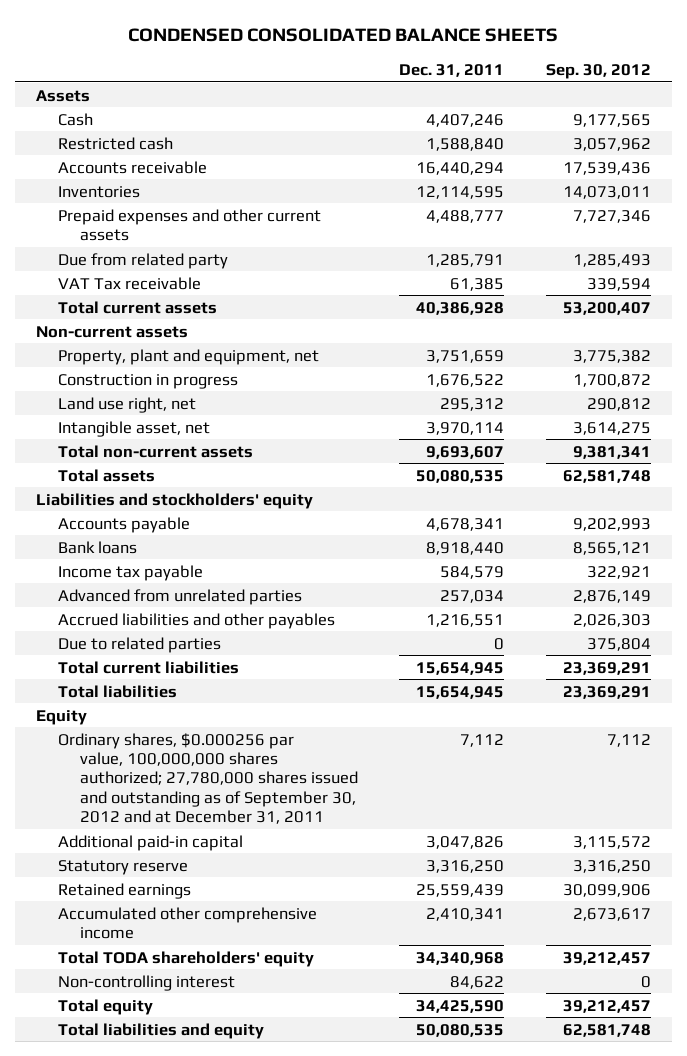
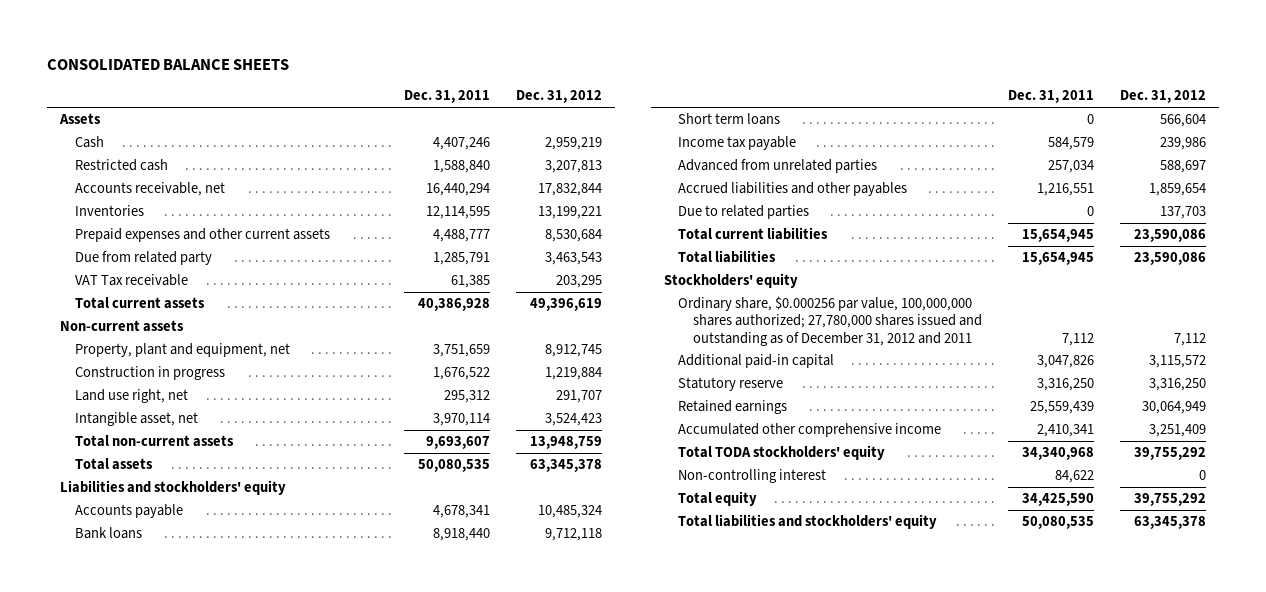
- CONDENSED CONSOLIDATED BALANCE SHEETS
+ CONSOLIDATED BALANCE SHEETS
- | Dec. 31, 2011 | Sep. 30, 2012
+ | Dec. 31, 2011 | Dec. 31, 2012
- Accounts receivable | 16,440,294 | 17,539,436
+ Accounts receivable, net | 16,440,294 | 17,832,844
+ Short term loans | 0 | 566,604
- Equity
- Ordinary shares, $0.000256 par value, 100,000,000 shares authorized; 27,780,000 shares issued and outstanding as of September 30, 2012 and at December 31, 2011 | 7,112 | 7,112
+ Stockholders' equity
+ Ordinary share, $0.000256 par value, 100,000,000 shares authorized; 27,780,000 shares issued and outstanding as of December 31, 2012 and 2011 | 7,112 | 7,112
- Total TODA shareholders' equity | 34,340,968 | 39,212,457
+ Total TODA stockholders' equity | 34,340,968 | 39,755,292
- Total liabilities and equity | 50,080,535 | 62,581,748
+ Total liabilities and stockholders' equity | 50,080,535 | 63,345,378

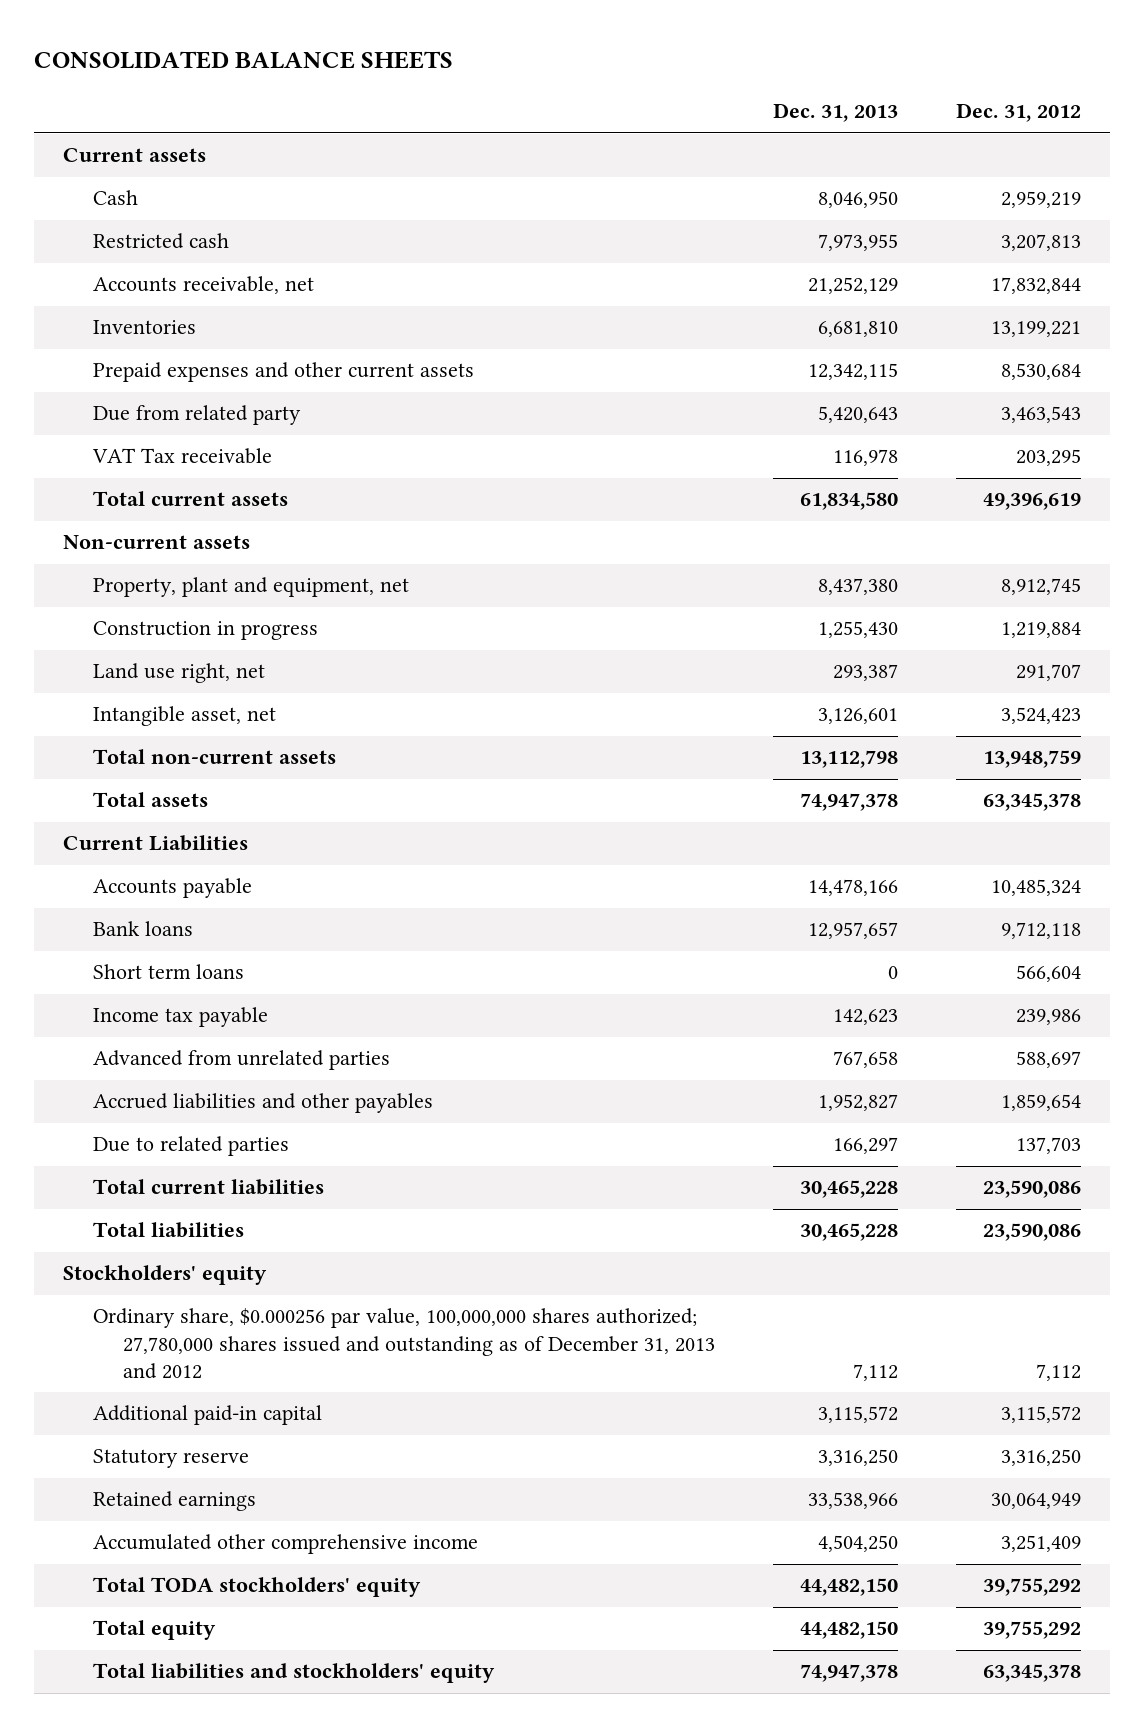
- | Dec. 31, 2011 | Dec. 31, 2012
+ | Dec. 31, 2013 | Dec. 31, 2012
- Assets
+ Current assets
- Liabilities and stockholders' equity
+ Current Liabilities
- Ordinary share, $0.000256 par value, 100,000,000 shares authorized; 27,780,000 shares issued and outstanding as of December 31, 2012 and 2011 | 7,112 | 7,112
+ Ordinary share, $0.000256 par value, 100,000,000 shares authorized; 27,780,000 shares issued and outstanding as of December 31, 2013 and 2012 | 7,112 | 7,112
- Non-controlling interest | 84,622 | 0

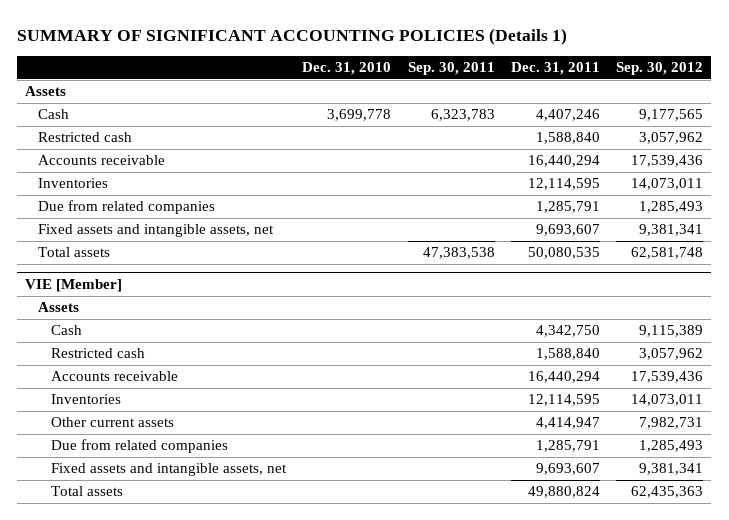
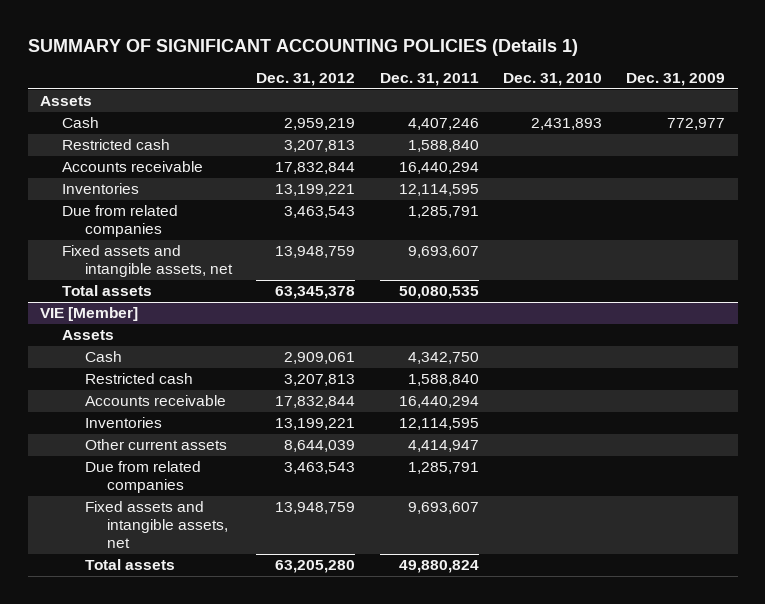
- | Dec. 31, 2010 | Sep. 30, 2011 | Dec. 31, 2011 | Sep. 30, 2012
+ | Dec. 31, 2012 | Dec. 31, 2011 | Dec. 31, 2010 | Dec. 31, 2009
- Cash | 3,699,778 | 6,323,783 | 4,407,246 | 9,177,565
+ Cash | 2,959,219 | 4,407,246 | 2,431,893 | 772,977

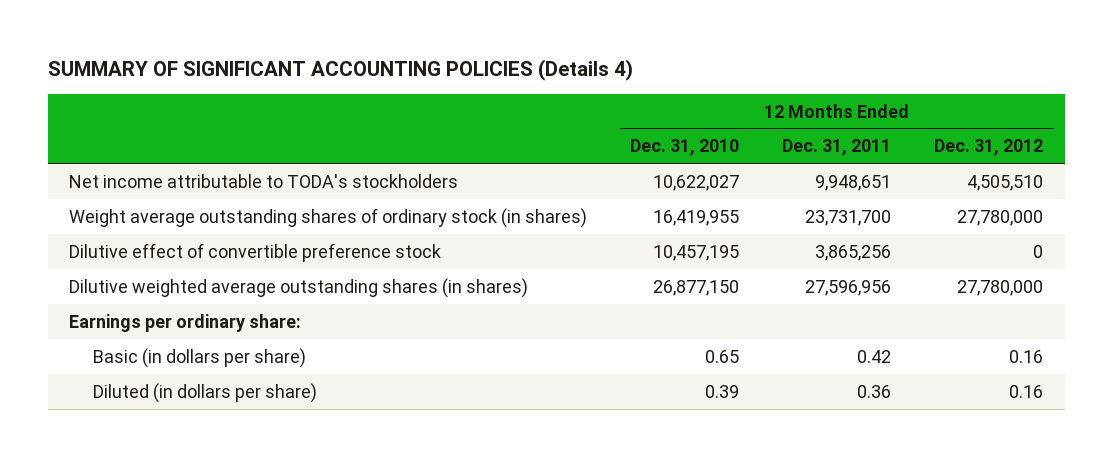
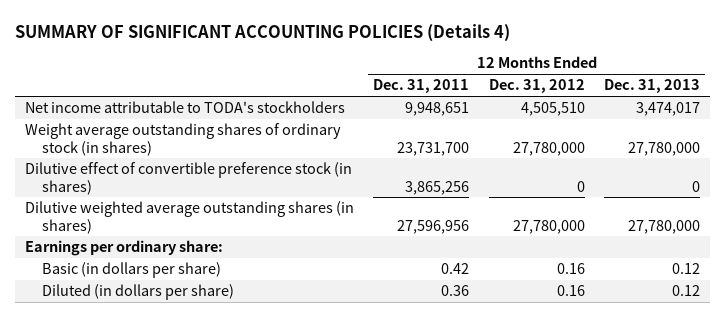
- | 12 Months Ended Dec. 31, 2010 | 12 Months Ended Dec. 31, 2011 | 12 Months Ended Dec. 31, 2012
+ | 12 Months Ended Dec. 31, 2011 | 12 Months Ended Dec. 31, 2012 | 12 Months Ended Dec. 31, 2013
- Dilutive effect of convertible preference stock | 10,457,195 | 3,865,256 | 0
+ Dilutive effect of convertible preference stock (in shares) | 3,865,256 | 0 | 0

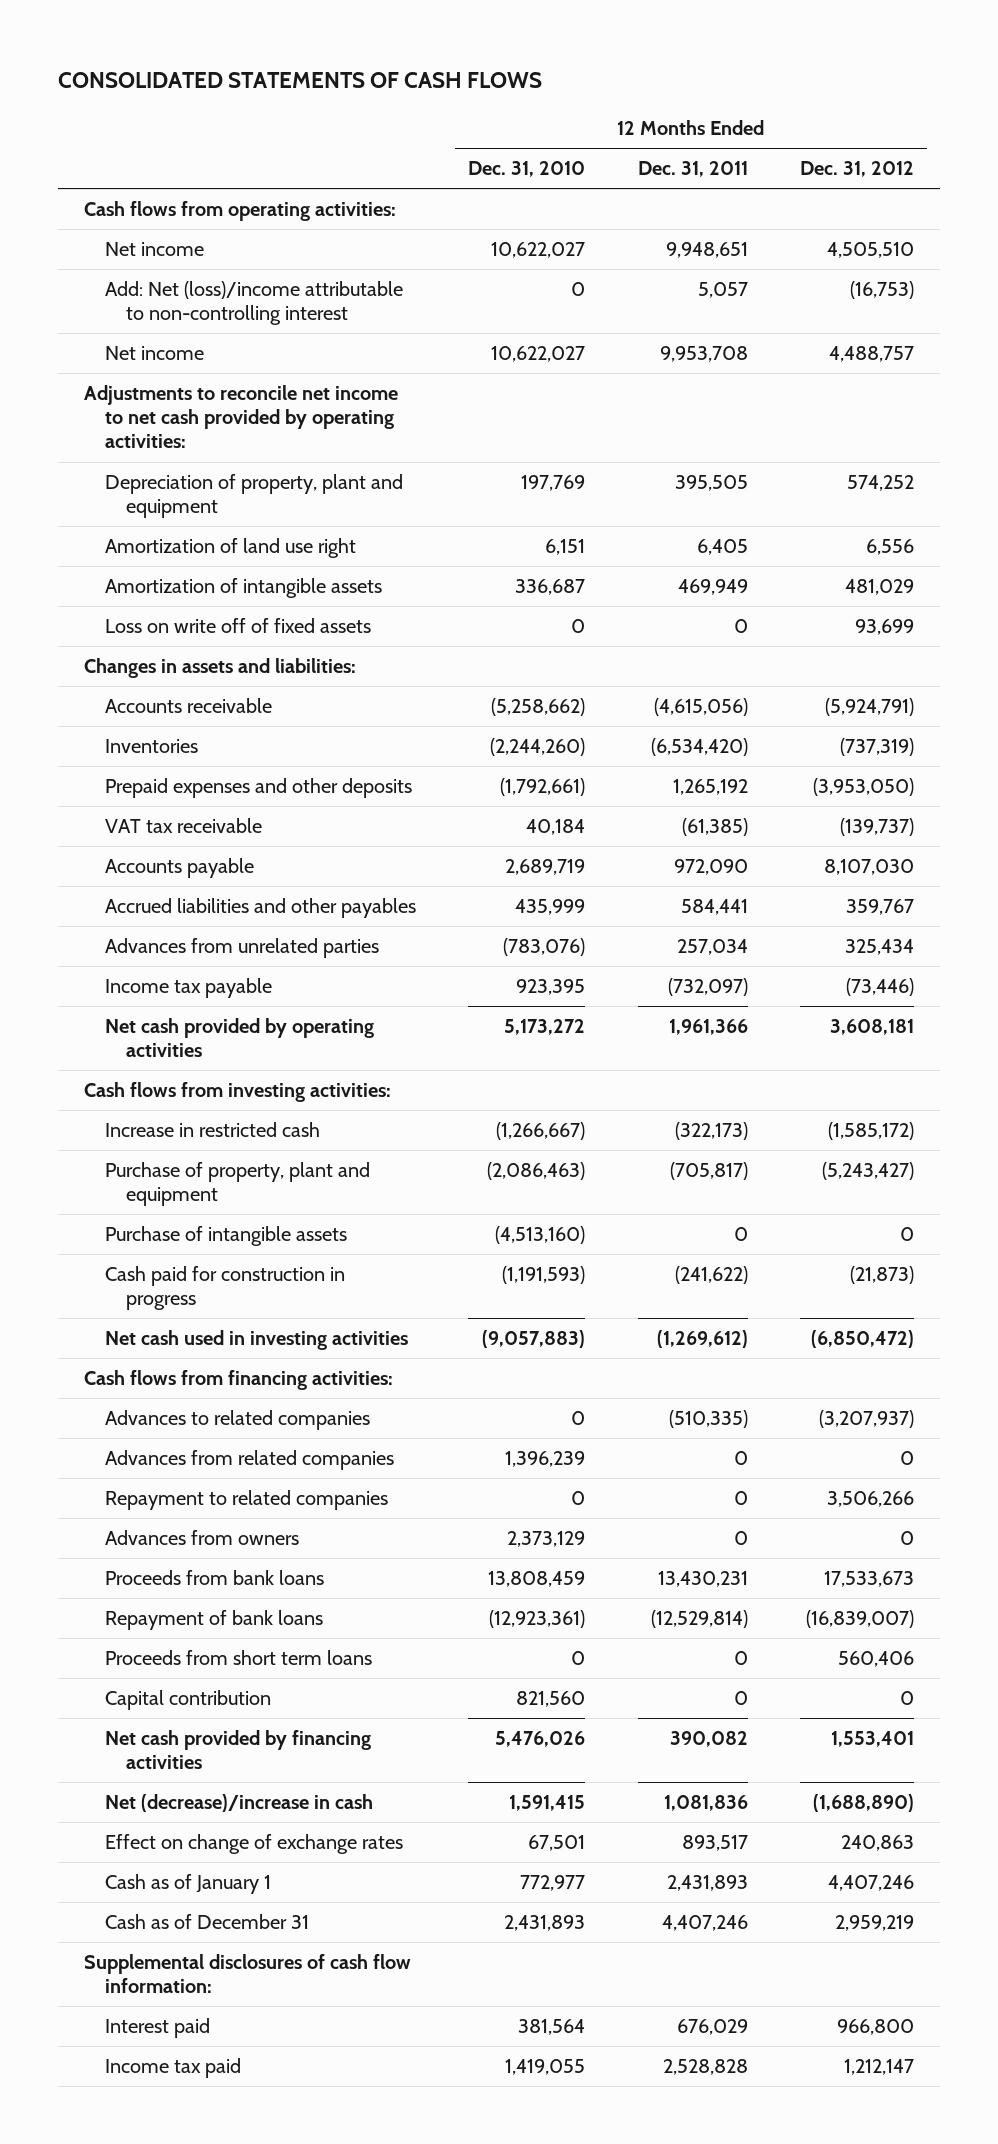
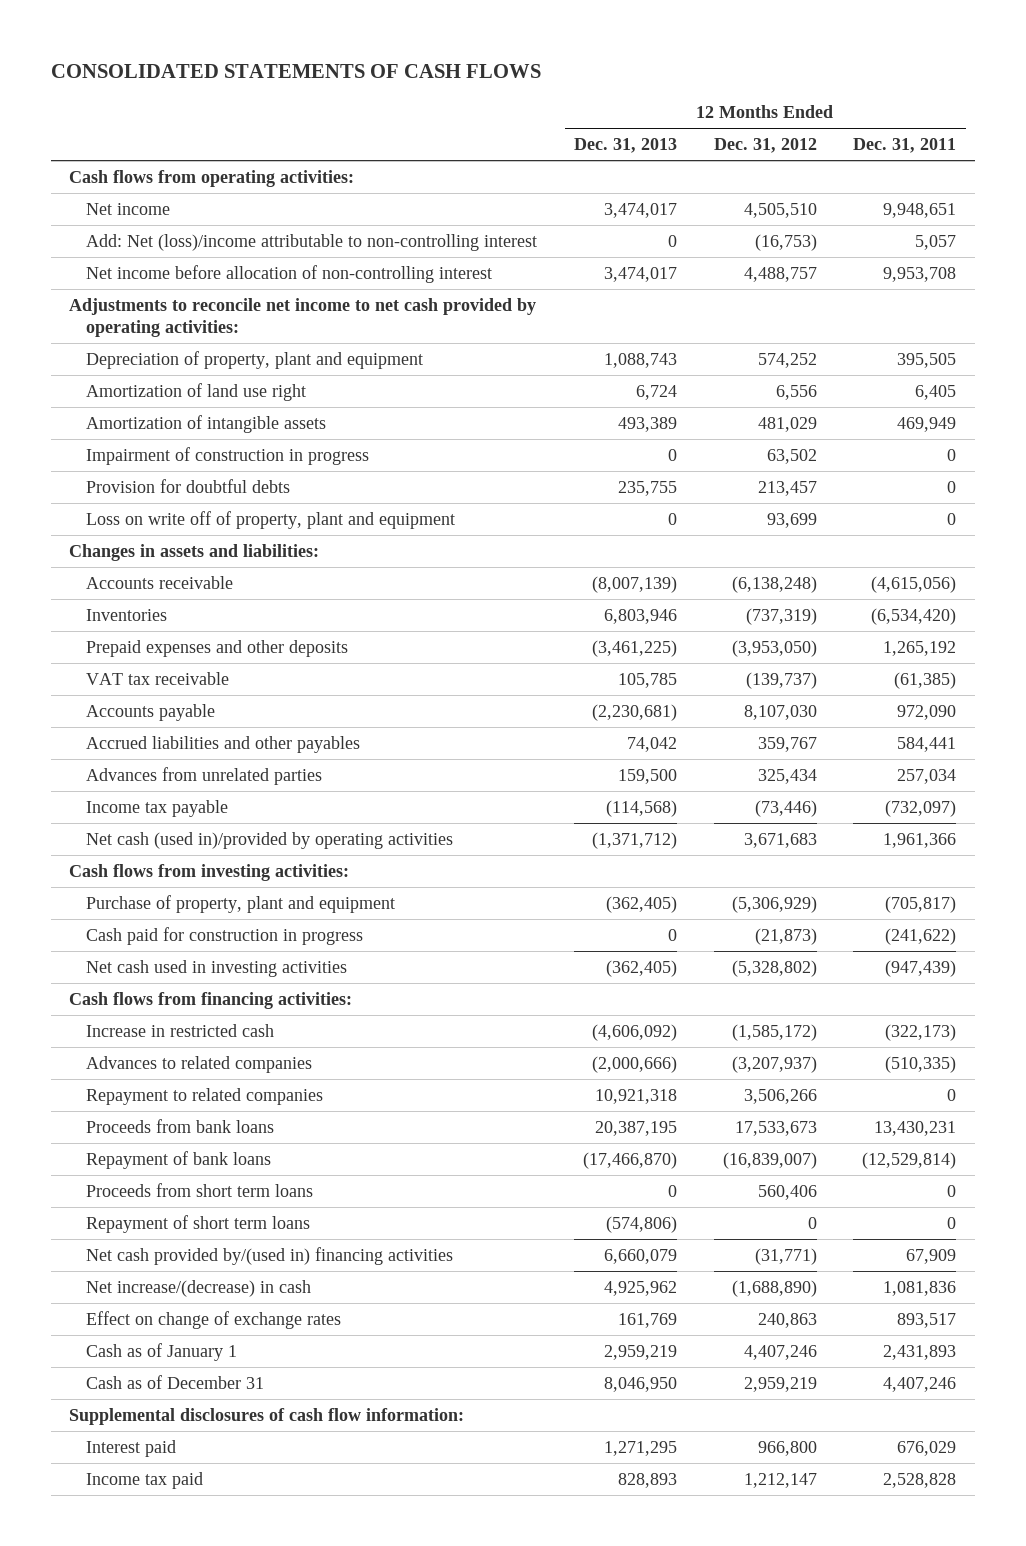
- | 12 Months Ended Dec. 31, 2010 | 12 Months Ended Dec. 31, 2011 | 12 Months Ended Dec. 31, 2012
+ | 12 Months Ended Dec. 31, 2013 | 12 Months Ended Dec. 31, 2012 | 12 Months Ended Dec. 31, 2011
- Net income | 10,622,027 | 9,953,708 | 4,488,757
+ Net income before allocation of non-controlling interest | 3,474,017 | 4,488,757 | 9,953,708
- Loss on write off of fixed assets | 0 | 0 | 93,699
+ Impairment of construction in progress | 0 | 63,502 | 0
+ Provision for doubtful debts | 235,755 | 213,457 | 0
+ Loss on write off of property, plant and equipment | 0 | 93,699 | 0
- Accounts receivable | (5,258,662) | (4,615,056) | (5,924,791)
+ Accounts receivable | (8,007,139) | (6,138,248) | (4,615,056)
- Net cash provided by operating activities | 5,173,272 | 1,961,366 | 3,608,181
+ Net cash (used in)/provided by operating activities | (1,371,712) | 3,671,683 | 1,961,366
- Purchase of property, plant and equipment | (2,086,463) | (705,817) | (5,243,427)
- Purchase of intangible assets | (4,513,160) | 0 | 0
+ Purchase of property, plant and equipment | (362,405) | (5,306,929) | (705,817)
- Net cash used in investing activities | (9,057,883) | (1,269,612) | (6,850,472)
+ Net cash used in investing activities | (362,405) | (5,328,802) | (947,439)
moved down: Increase in restricted cash | (4,606,092) | (1,585,172) | (322,173)
- Advances from related companies | 1,396,239 | 0 | 0
- Advances from owners | 2,373,129 | 0 | 0
- Capital contribution | 821,560 | 0 | 0
- Net cash provided by financing activities | 5,476,026 | 390,082 | 1,553,401
- Net (decrease)/increase in cash | 1,591,415 | 1,081,836 | (1,688,890)
+ Repayment of short term loans | (574,806) | 0 | 0
+ Net cash provided by/(used in) financing activities | 6,660,079 | (31,771) | 67,909
+ Net increase/(decrease) in cash | 4,925,962 | (1,688,890) | 1,081,836

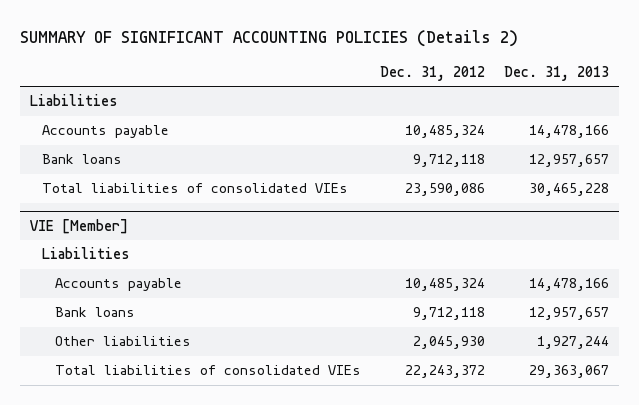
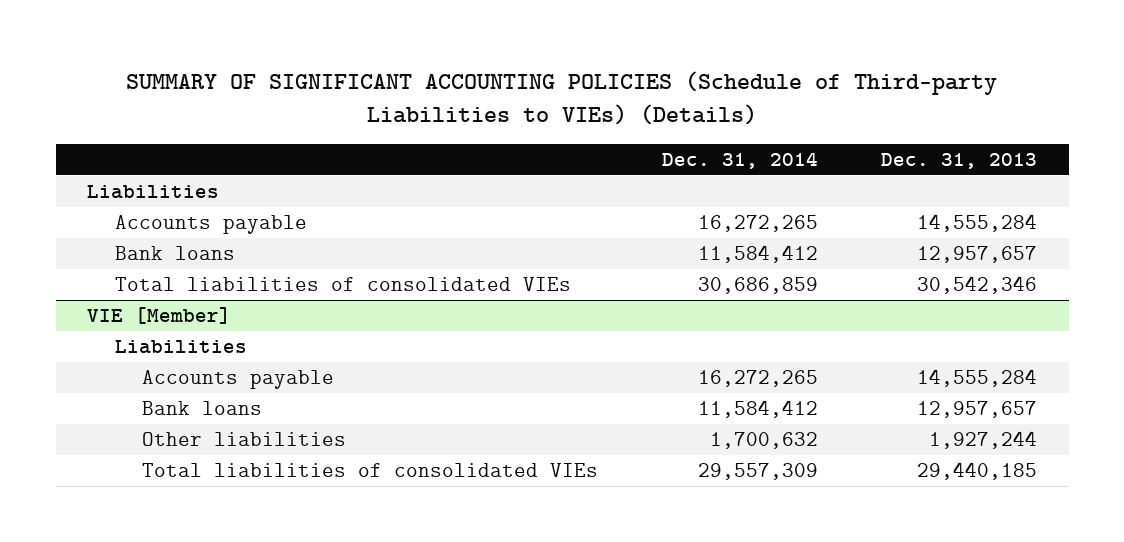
- SUMMARY OF SIGNIFICANT ACCOUNTING POLICIES (Details 2)
+ SUMMARY OF SIGNIFICANT ACCOUNTING POLICIES (Schedule of Third-party Liabilities to VIEs) (Details)
- | Dec. 31, 2012 | Dec. 31, 2013
+ | Dec. 31, 2014 | Dec. 31, 2013
- Accounts payable | 10,485,324 | 14,478,166
+ Accounts payable | 16,272,265 | 14,555,284
- Total liabilities of consolidated VIEs | 23,590,086 | 30,465,228
+ Total liabilities of consolidated VIEs | 30,686,859 | 30,542,346
@ VIE [Member]
- Accounts payable | 10,485,324 | 14,478,166
+ Accounts payable | 16,272,265 | 14,555,284
- Total liabilities of consolidated VIEs | 22,243,372 | 29,363,067
+ Total liabilities of consolidated VIEs | 29,557,309 | 29,440,185

